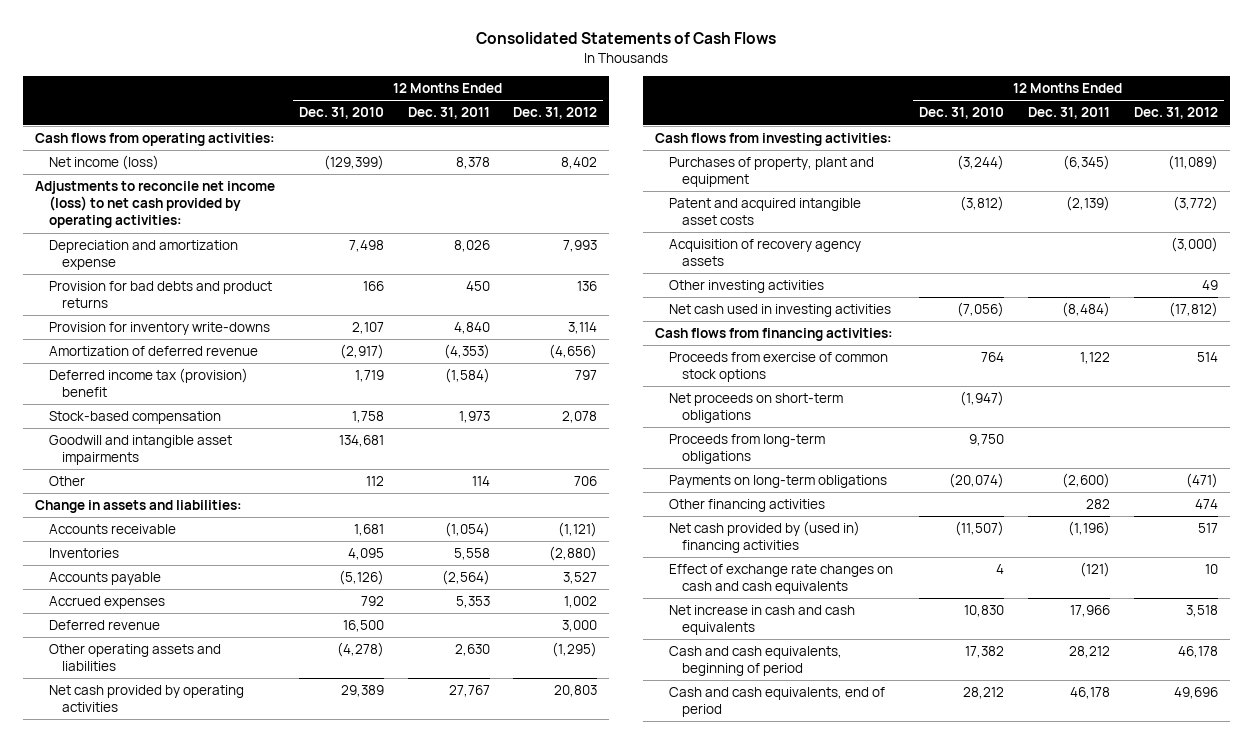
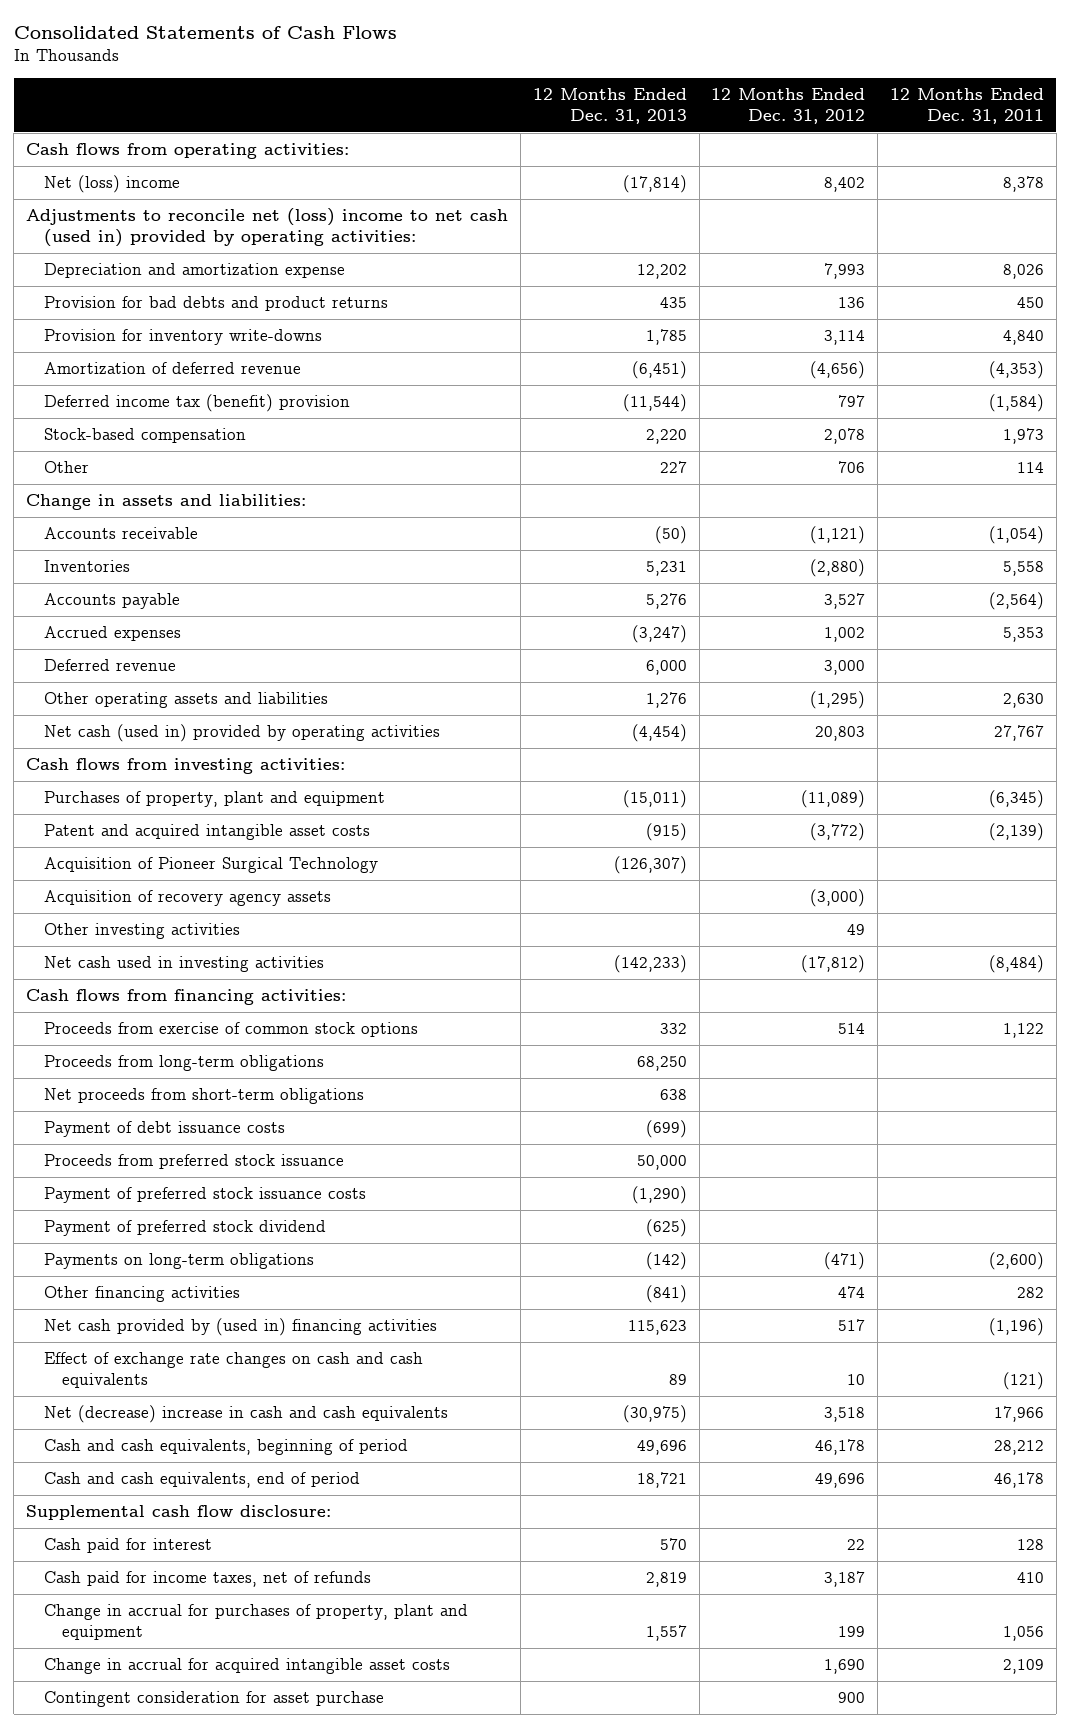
- | 12 Months Ended Dec. 31, 2010 | 12 Months Ended Dec. 31, 2011 | 12 Months Ended Dec. 31, 2012
+ | 12 Months Ended Dec. 31, 2013 | 12 Months Ended Dec. 31, 2012 | 12 Months Ended Dec. 31, 2011
- Net income (loss) | (129,399) | 8,378 | 8,402
- Adjustments to reconcile net income (loss) to net cash provided by operating activities:
+ Net (loss) income | (17,814) | 8,402 | 8,378
+ Adjustments to reconcile net (loss) income to net cash (used in) provided by operating activities:
- Deferred income tax (provision) benefit | 1,719 | (1,584) | 797
+ Deferred income tax (benefit) provision | (11,544) | 797 | (1,584)
- Goodwill and intangible asset impairments | 134,681 | |
- Net cash provided by operating activities | 29,389 | 27,767 | 20,803
+ Net cash (used in) provided by operating activities | (4,454) | 20,803 | 27,767
+ Acquisition of Pioneer Surgical Technology | (126,307) | |
- Net proceeds on short-term obligations | (1,947) | |
+ Net proceeds from short-term obligations | 638 | |
+ Payment of debt issuance costs | (699) | |
+ Proceeds from preferred stock issuance | 50,000 | |
+ Payment of preferred stock issuance costs | (1,290) | |
+ Payment of preferred stock dividend | (625) | |
- Net increase in cash and cash equivalents | 10,830 | 17,966 | 3,518
+ Net (decrease) increase in cash and cash equivalents | (30,975) | 3,518 | 17,966
+ Supplemental cash flow disclosure:
+ Cash paid for interest | 570 | 22 | 128
+ Cash paid for income taxes, net of refunds | 2,819 | 3,187 | 410
+ Change in accrual for purchases of property, plant and equipment | 1,557 | 199 | 1,056
+ Change in accrual for acquired intangible asset costs | | 1,690 | 2,109
+ Contingent consideration for asset purchase | | 900 |

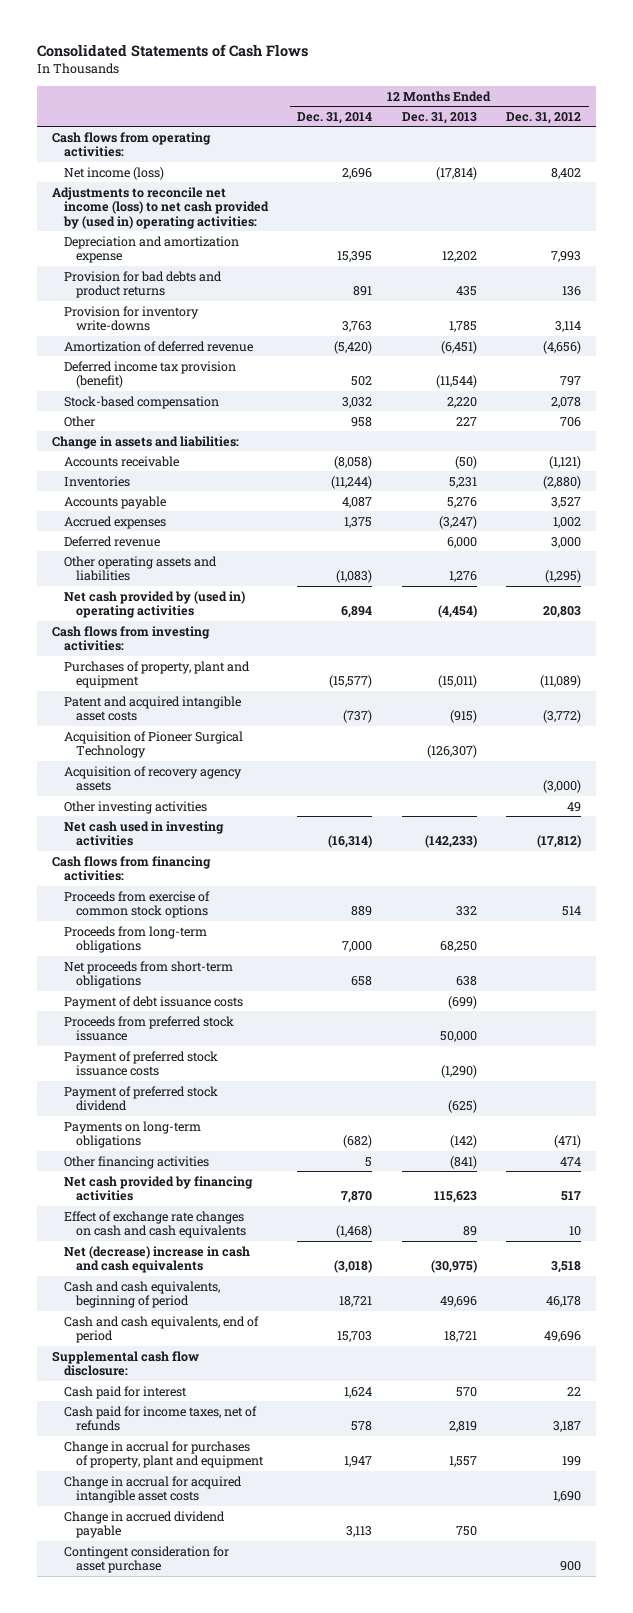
- | 12 Months Ended Dec. 31, 2013 | 12 Months Ended Dec. 31, 2012 | 12 Months Ended Dec. 31, 2011
+ | 12 Months Ended Dec. 31, 2014 | 12 Months Ended Dec. 31, 2013 | 12 Months Ended Dec. 31, 2012
- Net (loss) income | (17,814) | 8,402 | 8,378
- Adjustments to reconcile net (loss) income to net cash (used in) provided by operating activities:
+ Net income (loss) | 2,696 | (17,814) | 8,402
+ Adjustments to reconcile net income (loss) to net cash provided by (used in) operating activities:
- Deferred income tax (benefit) provision | (11,544) | 797 | (1,584)
+ Deferred income tax provision (benefit) | 502 | (11,544) | 797
- Net cash (used in) provided by operating activities | (4,454) | 20,803 | 27,767
+ Net cash provided by (used in) operating activities | 6,894 | (4,454) | 20,803
- Net cash provided by (used in) financing activities | 115,623 | 517 | (1,196)
+ Net cash provided by financing activities | 7,870 | 115,623 | 517
+ Change in accrued dividend payable | 3,113 | 750 |

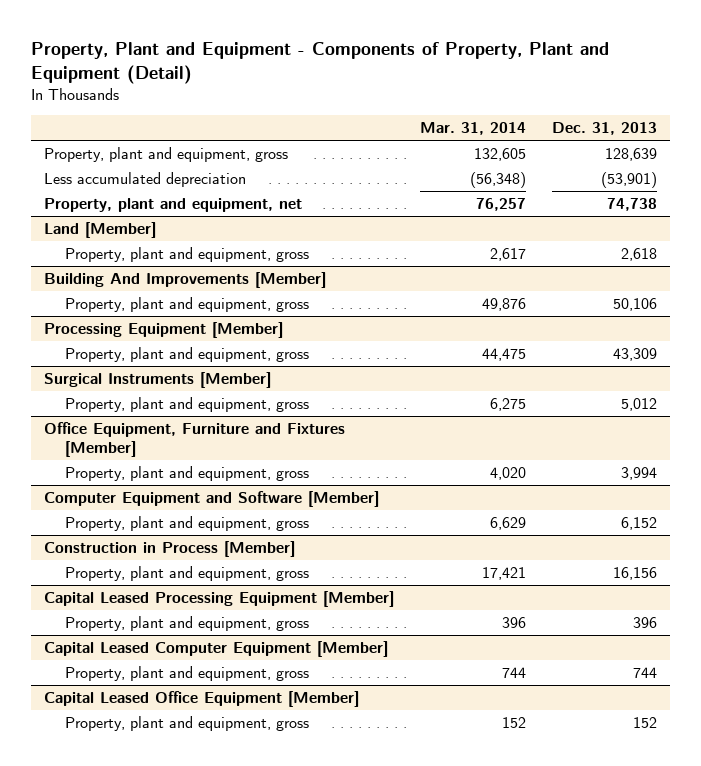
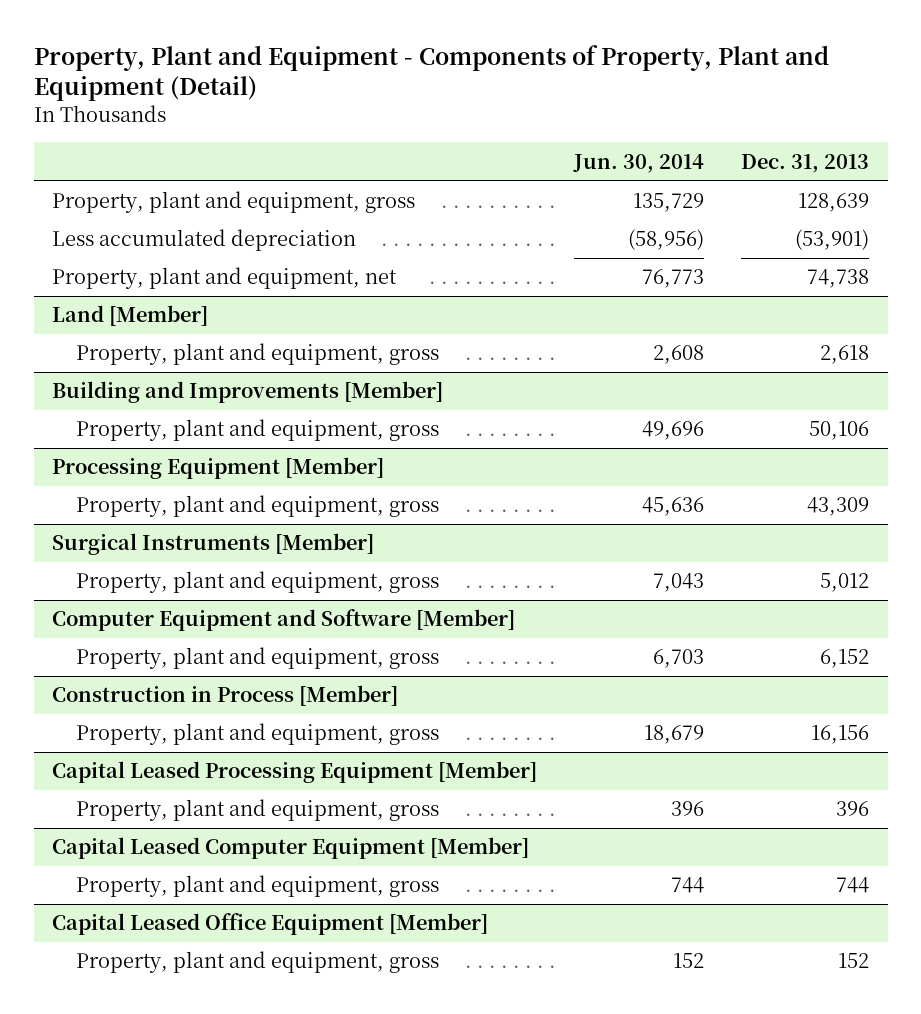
- | Mar. 31, 2014 | Dec. 31, 2013
+ | Jun. 30, 2014 | Dec. 31, 2013
- Building And Improvements [Member]
+ Building and Improvements [Member]
- Office Equipment, Furniture and Fixtures [Member]
- Property, plant and equipment, gross | 4,020 | 3,994

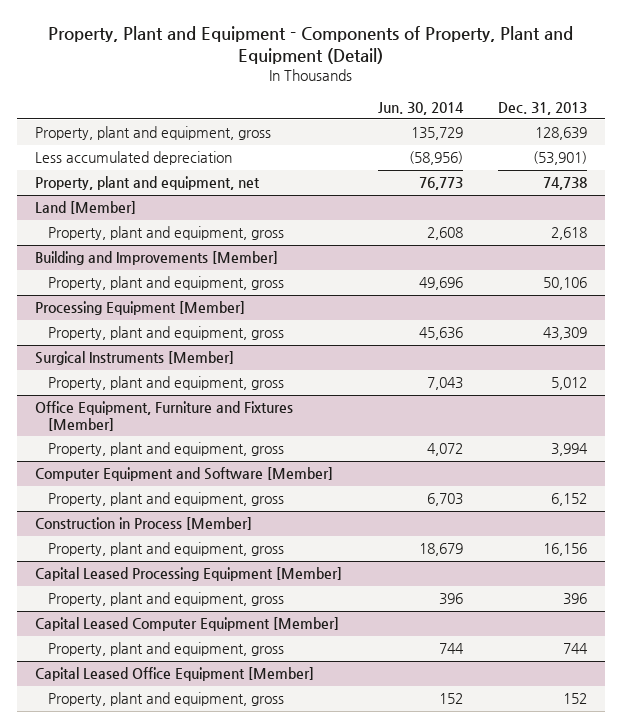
+ Office Equipment, Furniture and Fixtures [Member]
+ Property, plant and equipment, gross | 4,072 | 3,994

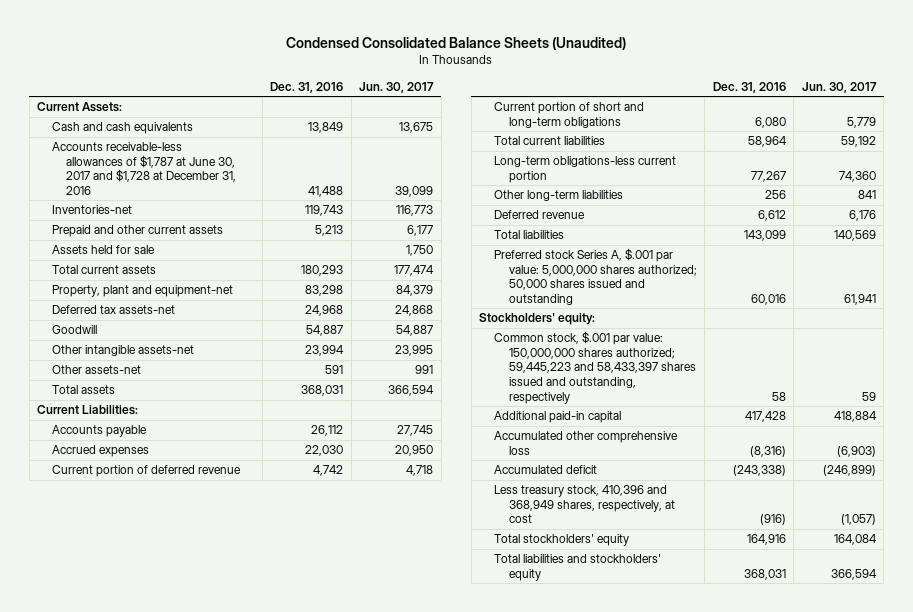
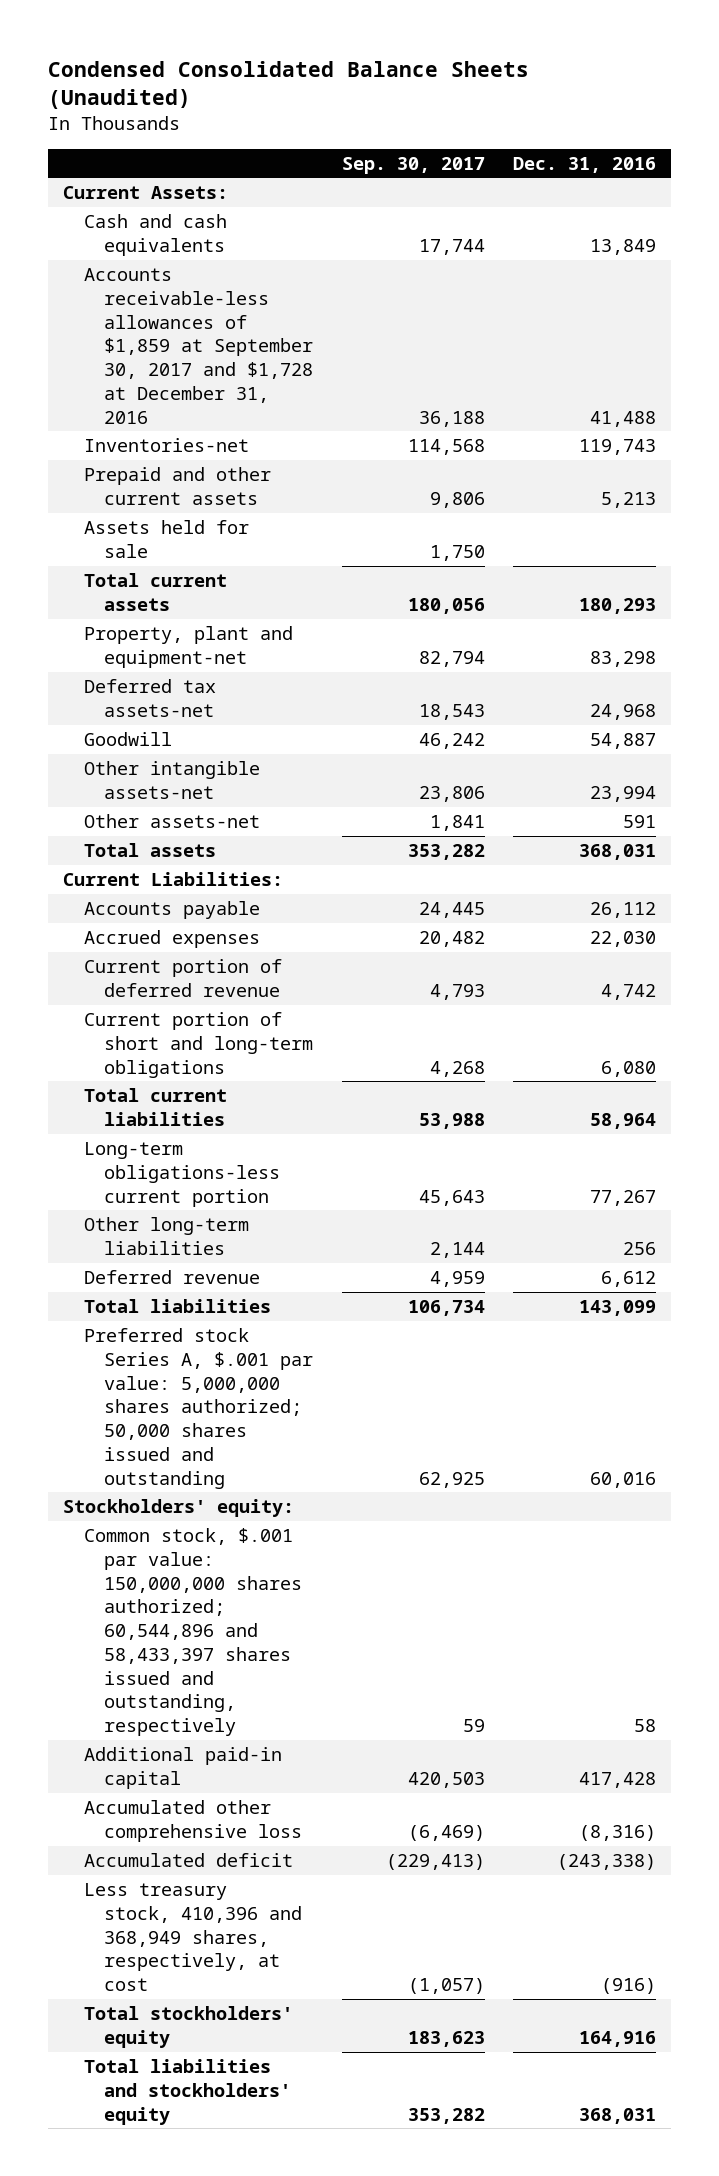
- | Dec. 31, 2016 | Jun. 30, 2017
+ | Sep. 30, 2017 | Dec. 31, 2016
- Accounts receivable-less allowances of $1,787 at June 30, 2017 and $1,728 at December 31, 2016 | 41,488 | 39,099
+ Accounts receivable-less allowances of $1,859 at September 30, 2017 and $1,728 at December 31, 2016 | 36,188 | 41,488
- Common stock, $.001 par value: 150,000,000 shares authorized; 59,445,223 and 58,433,397 shares issued and outstanding, respectively | 58 | 59
+ Common stock, $.001 par value: 150,000,000 shares authorized; 60,544,896 and 58,433,397 shares issued and outstanding, respectively | 59 | 58

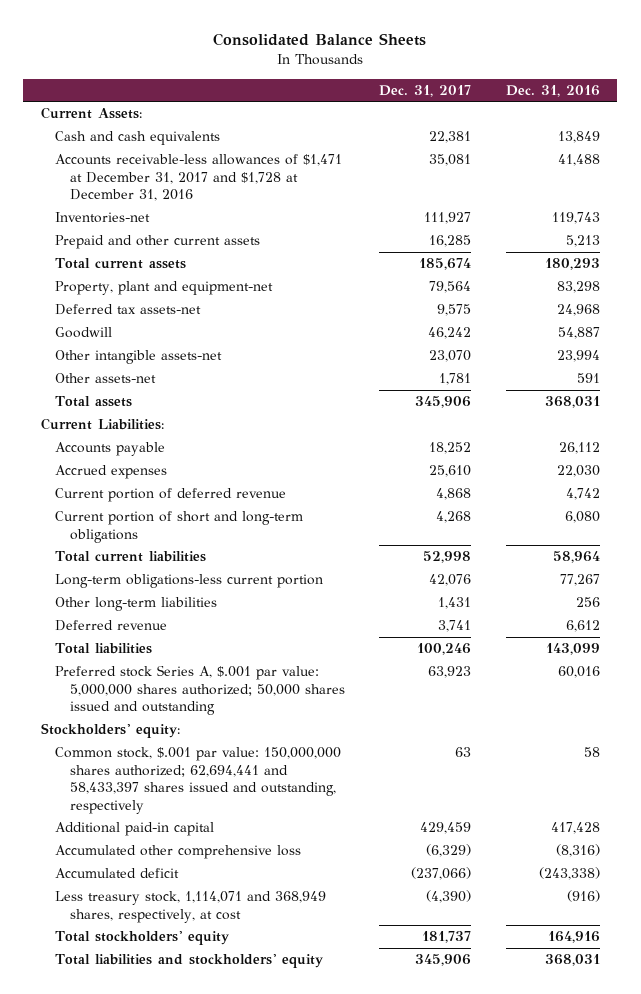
- Condensed Consolidated Balance Sheets (Unaudited)
+ Consolidated Balance Sheets
- | Sep. 30, 2017 | Dec. 31, 2016
+ | Dec. 31, 2017 | Dec. 31, 2016
- Accounts receivable-less allowances of $1,859 at September 30, 2017 and $1,728 at December 31, 2016 | 36,188 | 41,488
+ Accounts receivable-less allowances of $1,471 at December 31, 2017 and $1,728 at December 31, 2016 | 35,081 | 41,488
- Assets held for sale | 1,750 |
- Common stock, $.001 par value: 150,000,000 shares authorized; 60,544,896 and 58,433,397 shares issued and outstanding, respectively | 59 | 58
+ Common stock, $.001 par value: 150,000,000 shares authorized; 62,694,441 and 58,433,397 shares issued and outstanding, respectively | 63 | 58
- Less treasury stock, 410,396 and 368,949 shares, respectively, at cost | (1,057) | (916)
+ Less treasury stock, 1,114,071 and 368,949 shares, respectively, at cost | (4,390) | (916)

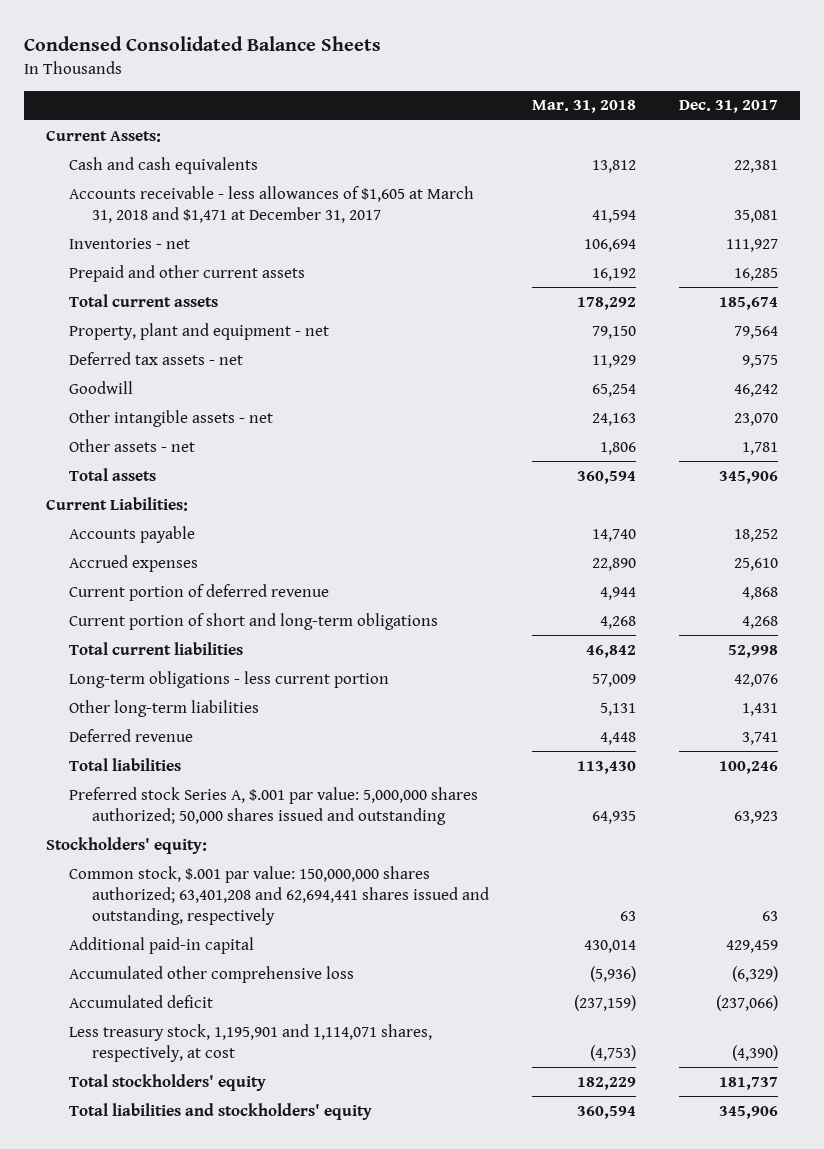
- Consolidated Balance Sheets
+ Condensed Consolidated Balance Sheets
- | Dec. 31, 2017 | Dec. 31, 2016
+ | Mar. 31, 2018 | Dec. 31, 2017
- Accounts receivable-less allowances of $1,471 at December 31, 2017 and $1,728 at December 31, 2016 | 35,081 | 41,488
- Inventories-net | 111,927 | 119,743
+ Accounts receivable - less allowances of $1,605 at March 31, 2018 and $1,471 at December 31, 2017 | 41,594 | 35,081
+ Inventories - net | 106,694 | 111,927
- Property, plant and equipment-net | 79,564 | 83,298
- Deferred tax assets-net | 9,575 | 24,968
+ Property, plant and equipment - net | 79,150 | 79,564
+ Deferred tax assets - net | 11,929 | 9,575
- Other intangible assets-net | 23,070 | 23,994
- Other assets-net | 1,781 | 591
+ Other intangible assets - net | 24,163 | 23,070
+ Other assets - net | 1,806 | 1,781
- Long-term obligations-less current portion | 42,076 | 77,267
+ Long-term obligations - less current portion | 57,009 | 42,076
- Common stock, $.001 par value: 150,000,000 shares authorized; 62,694,441 and 58,433,397 shares issued and outstanding, respectively | 63 | 58
+ Common stock, $.001 par value: 150,000,000 shares authorized; 63,401,208 and 62,694,441 shares issued and outstanding, respectively | 63 | 63
- Less treasury stock, 1,114,071 and 368,949 shares, respectively, at cost | (4,390) | (916)
+ Less treasury stock, 1,195,901 and 1,114,071 shares, respectively, at cost | (4,753) | (4,390)

